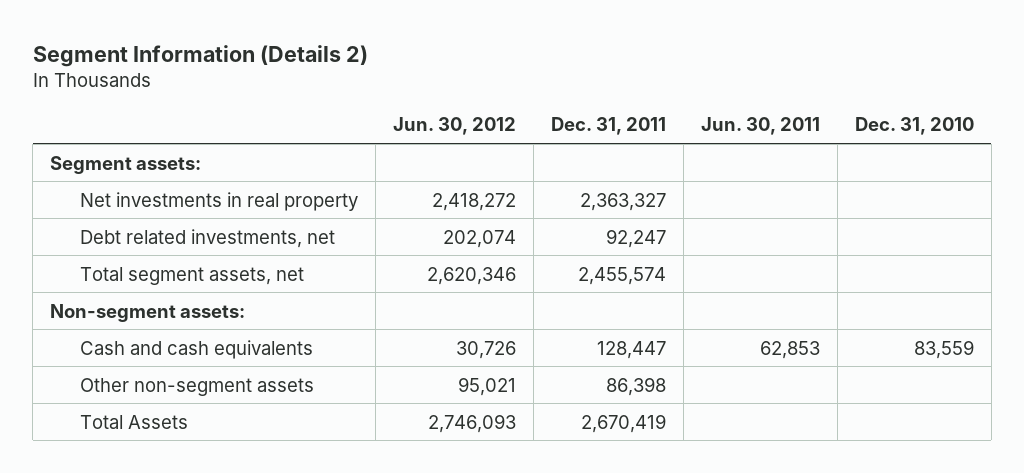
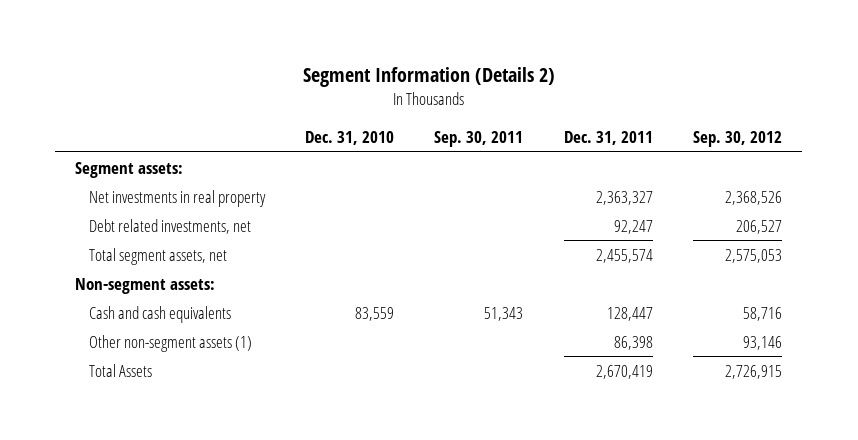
- | Jun. 30, 2012 | Dec. 31, 2011 | Jun. 30, 2011 | Dec. 31, 2010
+ | Dec. 31, 2010 | Sep. 30, 2011 | Dec. 31, 2011 | Sep. 30, 2012
- Other non-segment assets | 95,021 | 86,398 | |
+ Other non-segment assets (1) | | | 86,398 | 93,146

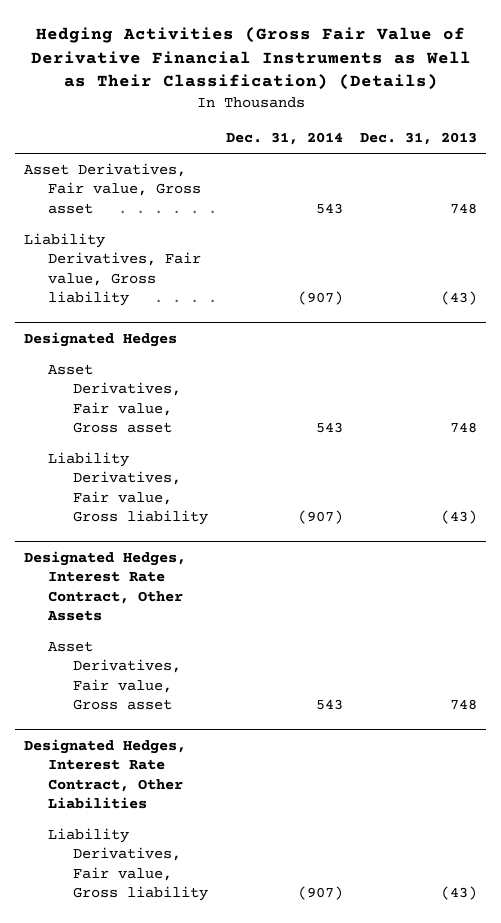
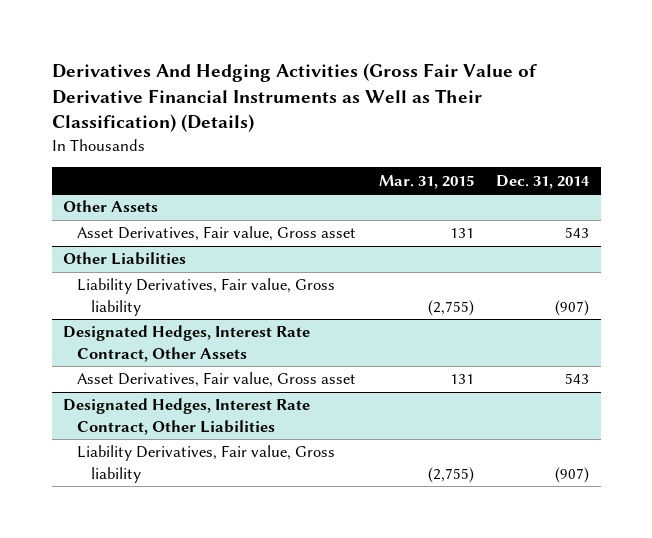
- Hedging Activities (Gross Fair Value of Derivative Financial Instruments as Well as Their Classification) (Details)
+ Derivatives And Hedging Activities (Gross Fair Value of Derivative Financial Instruments as Well as Their Classification) (Details)
- | Dec. 31, 2014 | Dec. 31, 2013
+ | Mar. 31, 2015 | Dec. 31, 2014
- Asset Derivatives, Fair value, Gross asset | 543 | 748
- Liability Derivatives, Fair value, Gross liability | (907) | (43)
- Designated Hedges
+ Other Assets
+ Other Liabilities

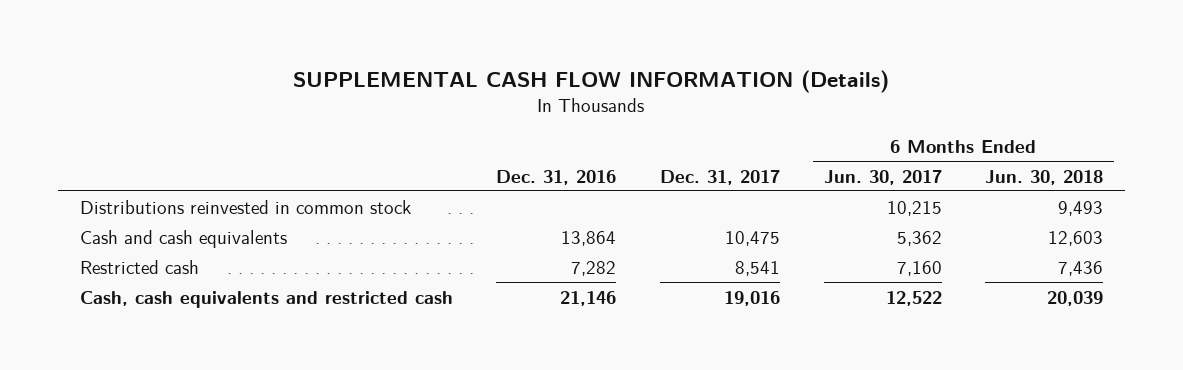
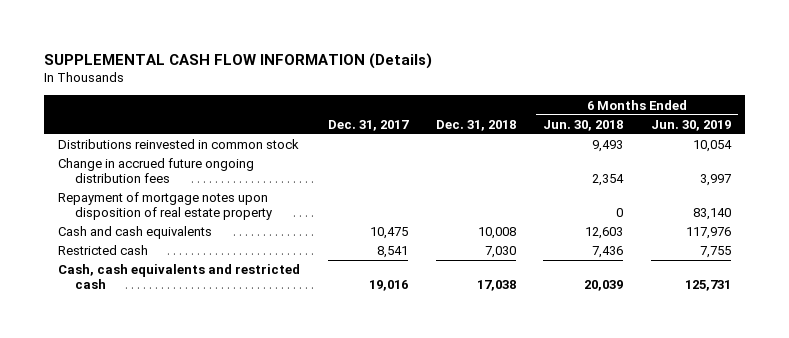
- | Dec. 31, 2016 | Dec. 31, 2017 | 6 Months Ended Jun. 30, 2017 | 6 Months Ended Jun. 30, 2018
+ | Dec. 31, 2017 | Dec. 31, 2018 | 6 Months Ended Jun. 30, 2018 | 6 Months Ended Jun. 30, 2019
+ Change in accrued future ongoing distribution fees | | | 2,354 | 3,997
+ Repayment of mortgage notes upon disposition of real estate property | | | 0 | 83,140

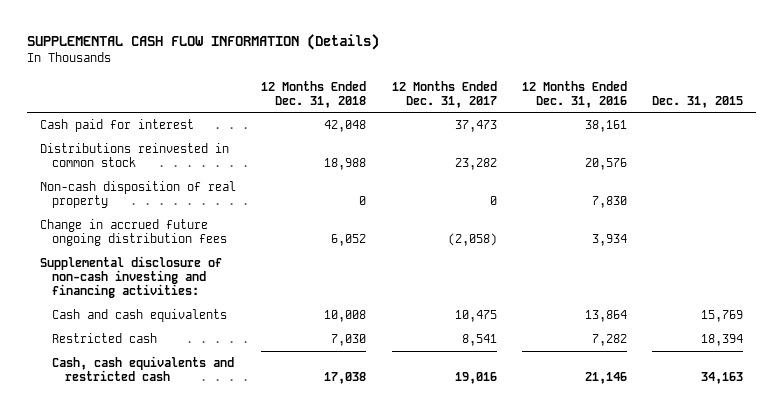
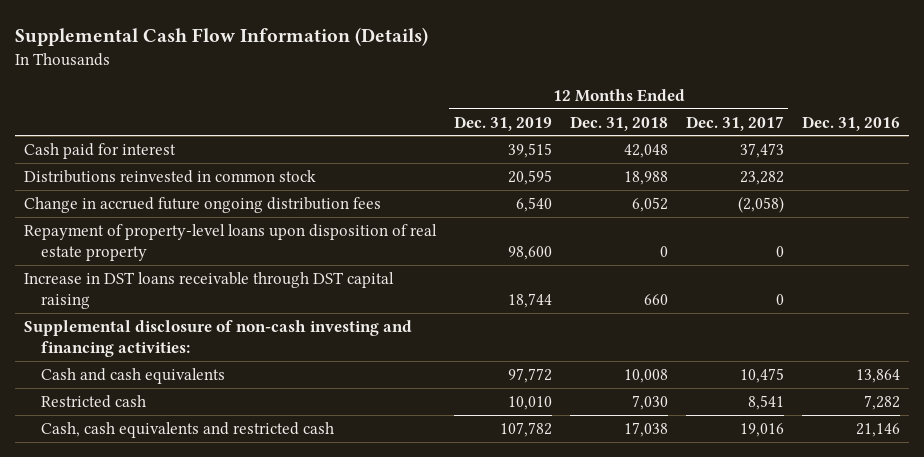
- SUPPLEMENTAL CASH FLOW INFORMATION (Details)
+ Supplemental Cash Flow Information (Details)
- | 12 Months Ended Dec. 31, 2018 | 12 Months Ended Dec. 31, 2017 | 12 Months Ended Dec. 31, 2016 | Dec. 31, 2015
+ | 12 Months Ended Dec. 31, 2019 | 12 Months Ended Dec. 31, 2018 | 12 Months Ended Dec. 31, 2017 | Dec. 31, 2016
- Non-cash disposition of real property | 0 | 0 | 7,830 |
+ Repayment of property-level loans upon disposition of real estate property | 98,600 | 0 | 0 |
+ Increase in DST loans receivable through DST capital raising | 18,744 | 660 | 0 |

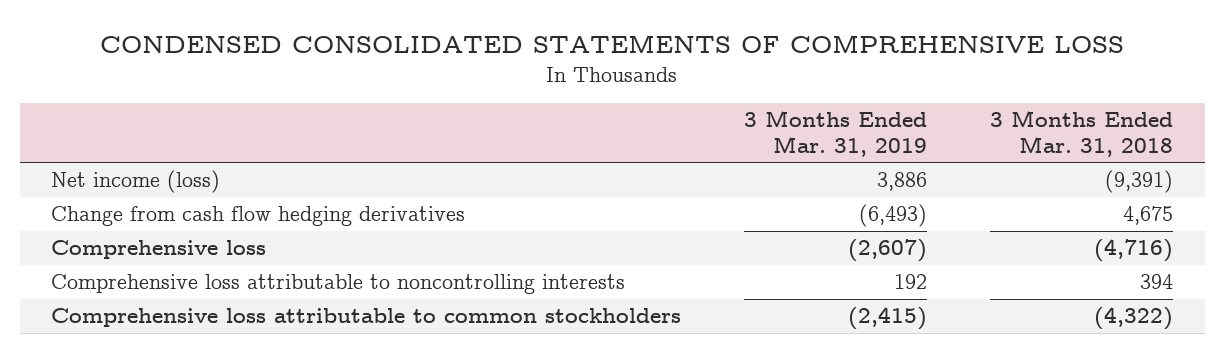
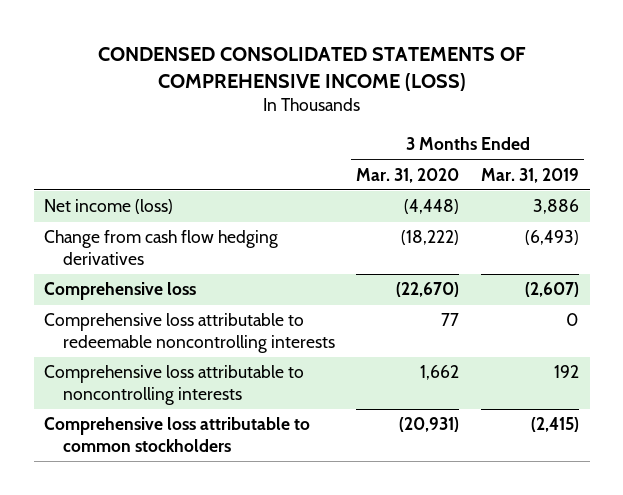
- CONDENSED CONSOLIDATED STATEMENTS OF COMPREHENSIVE LOSS
+ CONDENSED CONSOLIDATED STATEMENTS OF COMPREHENSIVE INCOME (LOSS)
- | 3 Months Ended Mar. 31, 2019 | 3 Months Ended Mar. 31, 2018
+ | 3 Months Ended Mar. 31, 2020 | 3 Months Ended Mar. 31, 2019
+ Comprehensive loss attributable to redeemable noncontrolling interests | 77 | 0

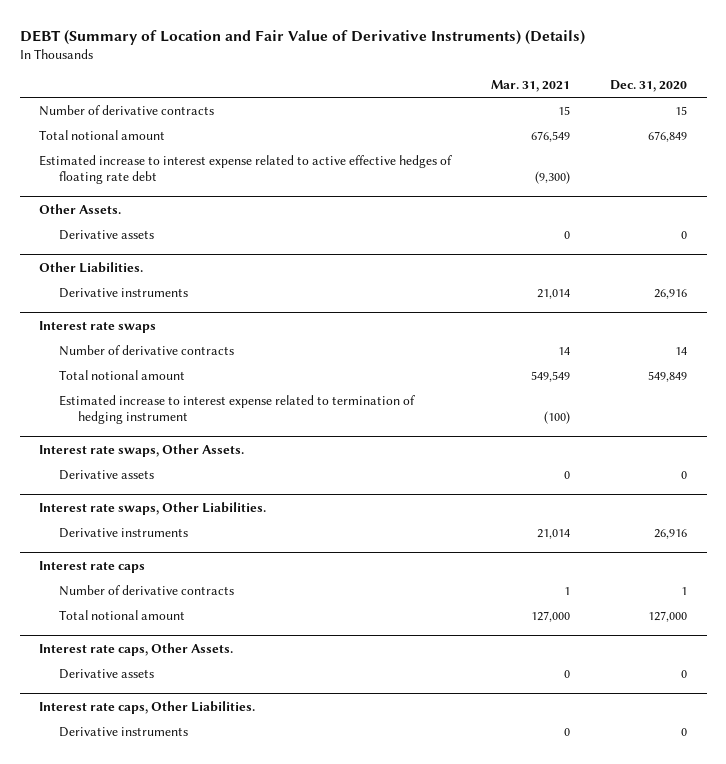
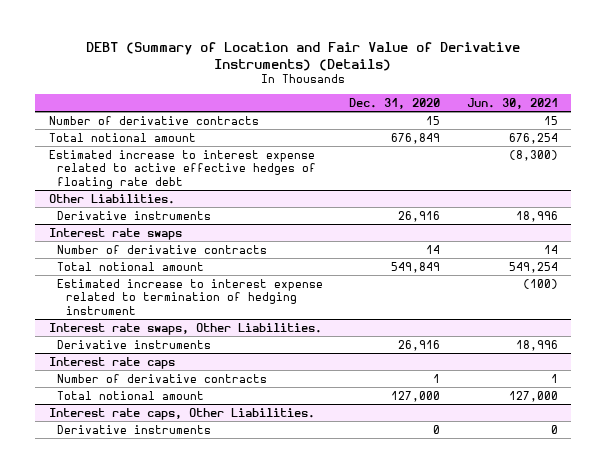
- | Mar. 31, 2021 | Dec. 31, 2020
+ | Dec. 31, 2020 | Jun. 30, 2021
- Other Assets.
- Derivative assets | 0 | 0
- Interest rate swaps, Other Assets.
- Derivative assets | 0 | 0
- Interest rate caps, Other Assets.
- Derivative assets | 0 | 0

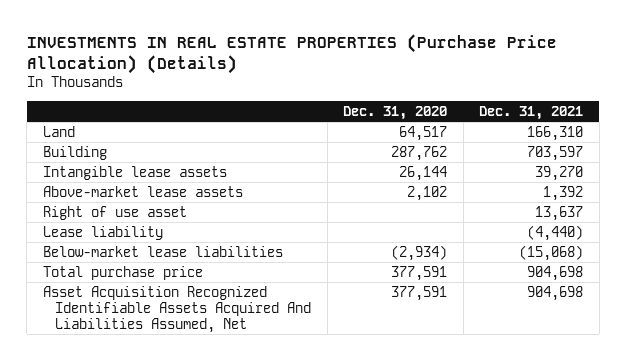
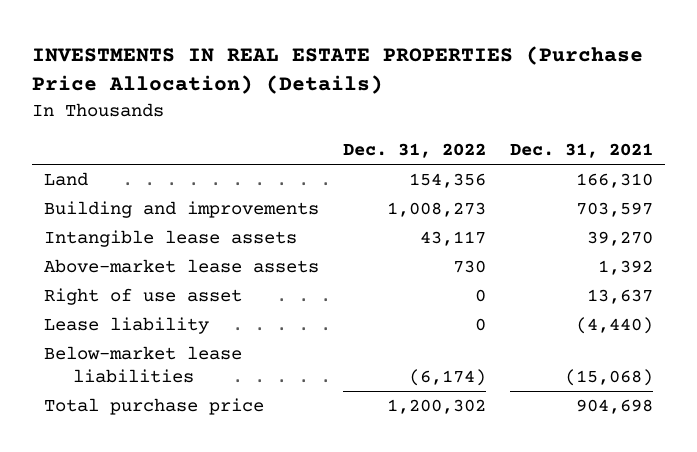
- | Dec. 31, 2020 | Dec. 31, 2021
+ | Dec. 31, 2022 | Dec. 31, 2021
- Building | 287,762 | 703,597
+ Building and improvements | 1,008,273 | 703,597
- Asset Acquisition Recognized Identifiable Assets Acquired And Liabilities Assumed, Net | 377,591 | 904,698

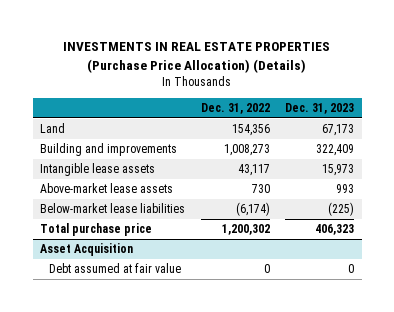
- | Dec. 31, 2022 | Dec. 31, 2021
+ | Dec. 31, 2022 | Dec. 31, 2023
- Right of use asset | 0 | 13,637
- Lease liability | 0 | (4,440)
+ Asset Acquisition
+ Debt assumed at fair value | 0 | 0

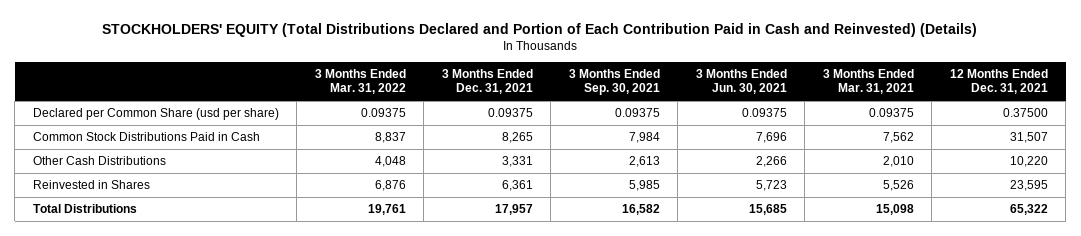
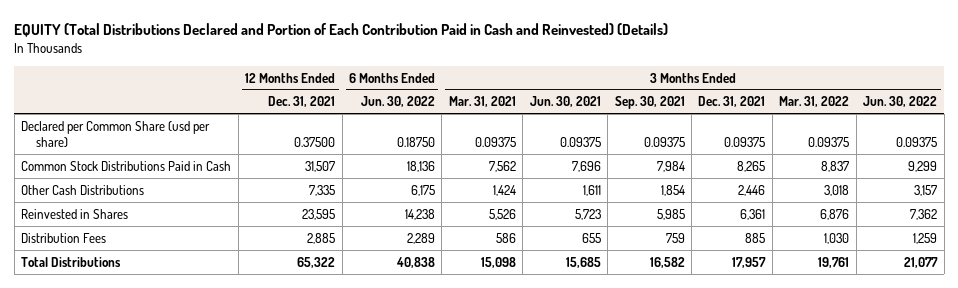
- STOCKHOLDERS' EQUITY (Total Distributions Declared and Portion of Each Contribution Paid in Cash and Reinvested) (Details)
+ EQUITY (Total Distributions Declared and Portion of Each Contribution Paid in Cash and Reinvested) (Details)
- | 3 Months Ended Mar. 31, 2022 | 3 Months Ended Dec. 31, 2021 | 3 Months Ended Sep. 30, 2021 | 3 Months Ended Jun. 30, 2021 | 3 Months Ended Mar. 31, 2021 | 12 Months Ended Dec. 31, 2021
+ | 12 Months Ended Dec. 31, 2021 | 6 Months Ended Jun. 30, 2022 | 3 Months Ended Mar. 31, 2021 | 3 Months Ended Jun. 30, 2021 | 3 Months Ended Sep. 30, 2021 | 3 Months Ended Dec. 31, 2021 | 3 Months Ended Mar. 31, 2022 | 3 Months Ended Jun. 30, 2022
- Other Cash Distributions | 4,048 | 3,331 | 2,613 | 2,266 | 2,010 | 10,220
+ Other Cash Distributions | 7,335 | 6,175 | 1,424 | 1,611 | 1,854 | 2,446 | 3,018 | 3,157
+ Distribution Fees | 2,885 | 2,289 | 586 | 655 | 759 | 885 | 1,030 | 1,259

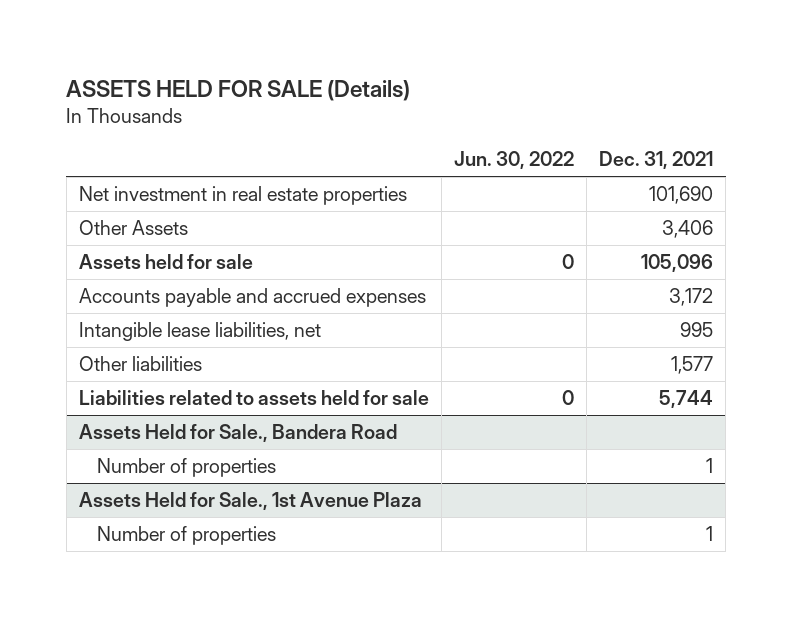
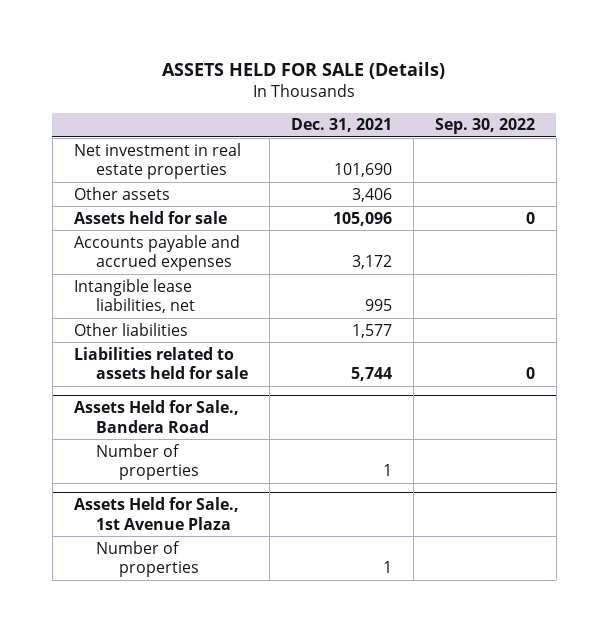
- | Jun. 30, 2022 | Dec. 31, 2021
+ | Dec. 31, 2021 | Sep. 30, 2022
- Other Assets | | 3,406
+ Other assets | 3,406 |

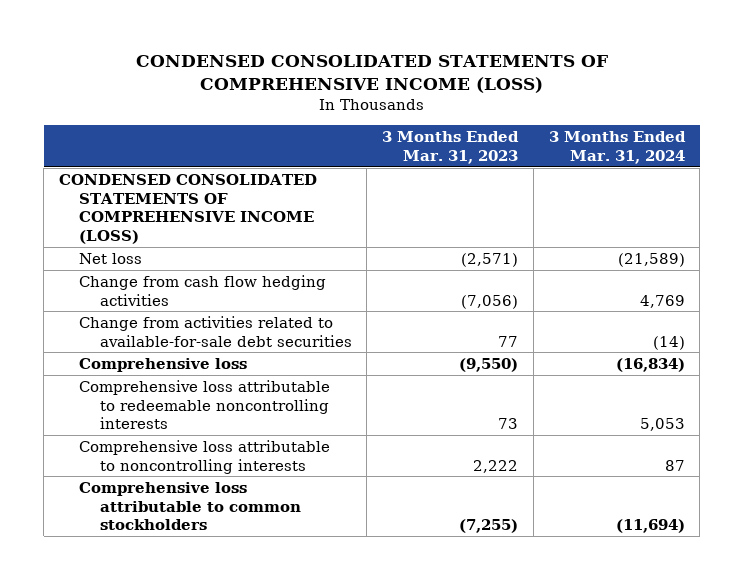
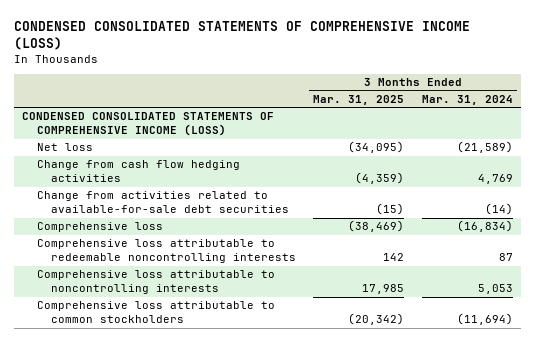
- | 3 Months Ended Mar. 31, 2023 | 3 Months Ended Mar. 31, 2024
+ | 3 Months Ended Mar. 31, 2025 | 3 Months Ended Mar. 31, 2024
- Comprehensive loss attributable to redeemable noncontrolling interests | 73 | 5,053
- Comprehensive loss attributable to noncontrolling interests | 2,222 | 87
+ Comprehensive loss attributable to redeemable noncontrolling interests | 142 | 87
+ Comprehensive loss attributable to noncontrolling interests | 17,985 | 5,053

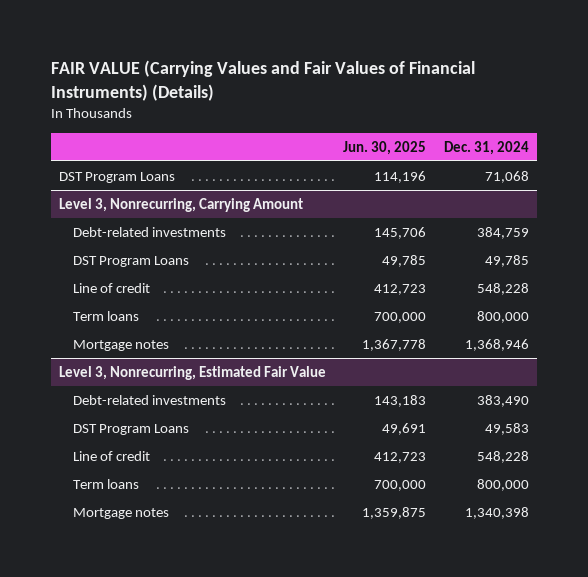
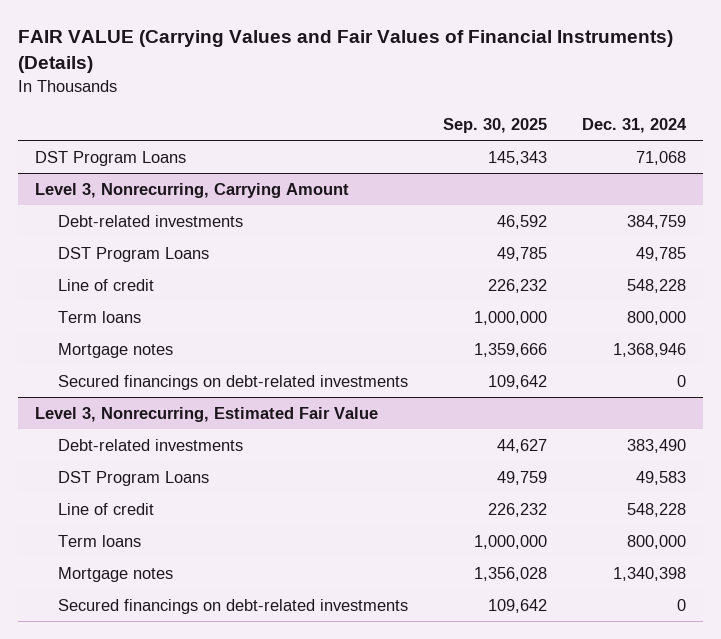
- | Jun. 30, 2025 | Dec. 31, 2024
+ | Sep. 30, 2025 | Dec. 31, 2024
@ Level 3, Nonrecurring, Carrying Amount
+ Secured financings on debt-related investments | 109,642 | 0
@ Level 3, Nonrecurring, Estimated Fair Value
+ Secured financings on debt-related investments | 109,642 | 0

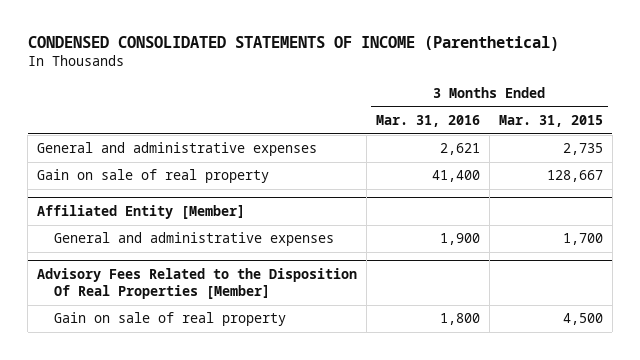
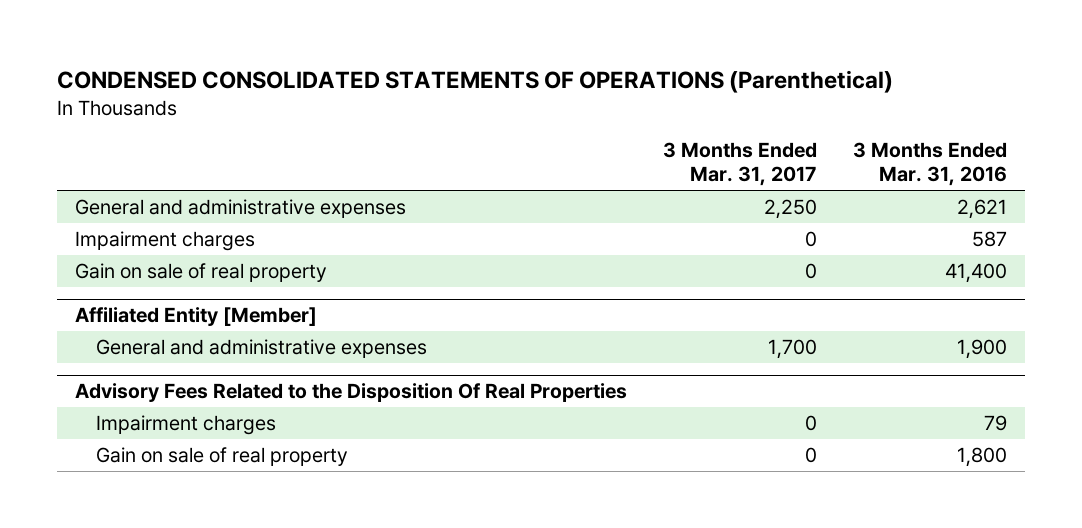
- CONDENSED CONSOLIDATED STATEMENTS OF INCOME (Parenthetical)
+ CONDENSED CONSOLIDATED STATEMENTS OF OPERATIONS (Parenthetical)
- | 3 Months Ended Mar. 31, 2016 | 3 Months Ended Mar. 31, 2015
+ | 3 Months Ended Mar. 31, 2017 | 3 Months Ended Mar. 31, 2016
+ Impairment charges | 0 | 587
- Advisory Fees Related to the Disposition Of Real Properties [Member]
+ Advisory Fees Related to the Disposition Of Real Properties
+ Impairment charges | 0 | 79

